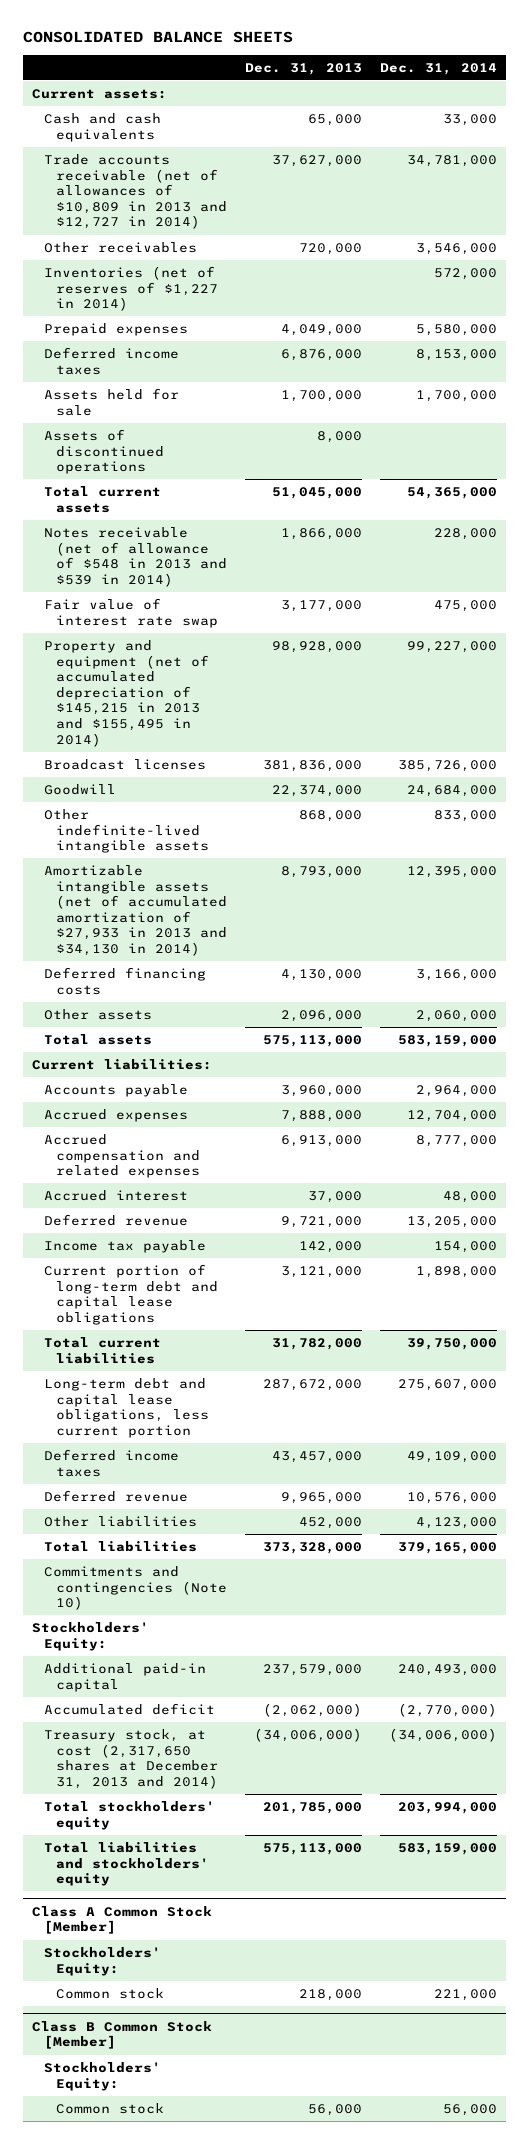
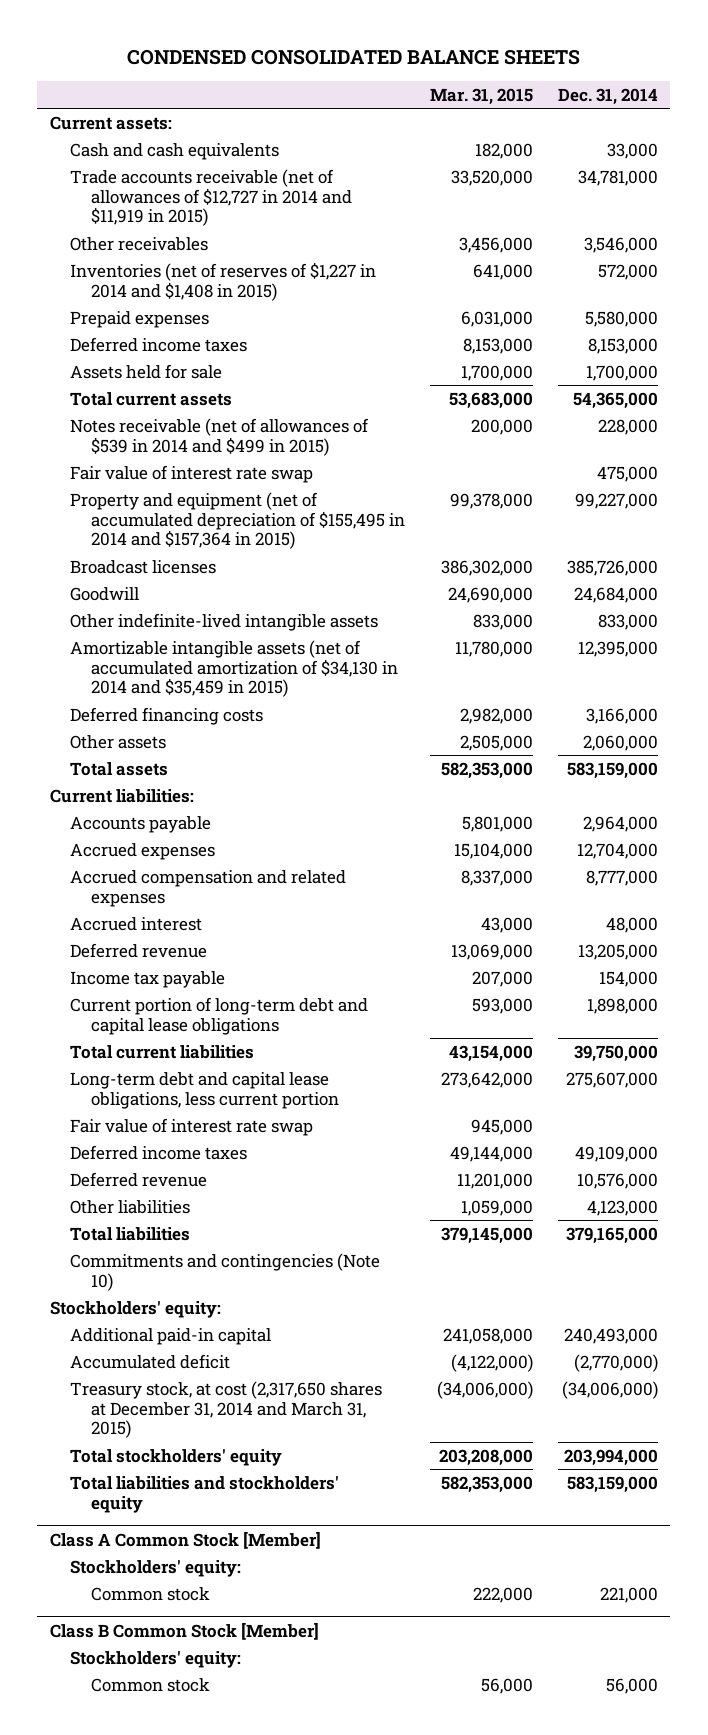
- CONSOLIDATED BALANCE SHEETS
+ CONDENSED CONSOLIDATED BALANCE SHEETS
- | Dec. 31, 2013 | Dec. 31, 2014
+ | Mar. 31, 2015 | Dec. 31, 2014
- Trade accounts receivable (net of allowances of $10,809 in 2013 and $12,727 in 2014) | 37,627,000 | 34,781,000
+ Trade accounts receivable (net of allowances of $12,727 in 2014 and $11,919 in 2015) | 33,520,000 | 34,781,000
- Inventories (net of reserves of $1,227 in 2014) | | 572,000
+ Inventories (net of reserves of $1,227 in 2014 and $1,408 in 2015) | 641,000 | 572,000
- Assets of discontinued operations | 8,000 |
- Notes receivable (net of allowance of $548 in 2013 and $539 in 2014) | 1,866,000 | 228,000
+ Notes receivable (net of allowances of $539 in 2014 and $499 in 2015) | 200,000 | 228,000
- Property and equipment (net of accumulated depreciation of $145,215 in 2013 and $155,495 in 2014) | 98,928,000 | 99,227,000
+ Property and equipment (net of accumulated depreciation of $155,495 in 2014 and $157,364 in 2015) | 99,378,000 | 99,227,000
- Amortizable intangible assets (net of accumulated amortization of $27,933 in 2013 and $34,130 in 2014) | 8,793,000 | 12,395,000
+ Amortizable intangible assets (net of accumulated amortization of $34,130 in 2014 and $35,459 in 2015) | 11,780,000 | 12,395,000
+ Fair value of interest rate swap | 945,000 |
- Stockholders' Equity:
+ Stockholders' equity:
- Treasury stock, at cost (2,317,650 shares at December 31, 2013 and 2014) | (34,006,000) | (34,006,000)
+ Treasury stock, at cost (2,317,650 shares at December 31, 2014 and March 31, 2015) | (34,006,000) | (34,006,000)
@ Class A Common Stock [Member]
- Stockholders' Equity:
+ Stockholders' equity:
@ Class B Common Stock [Member]
- Stockholders' Equity:
+ Stockholders' equity:

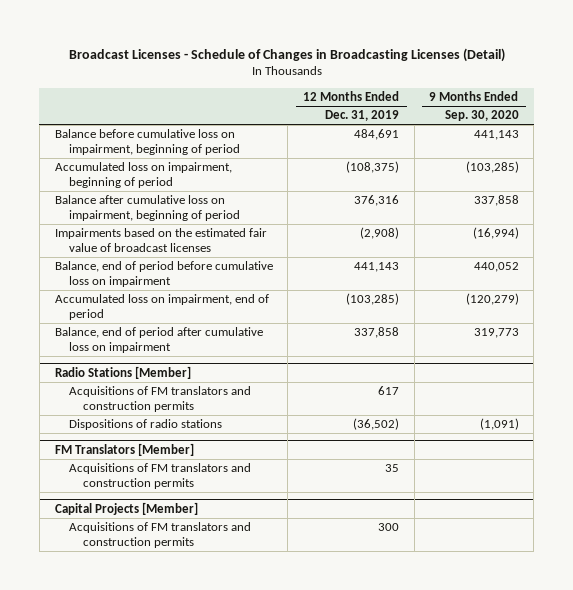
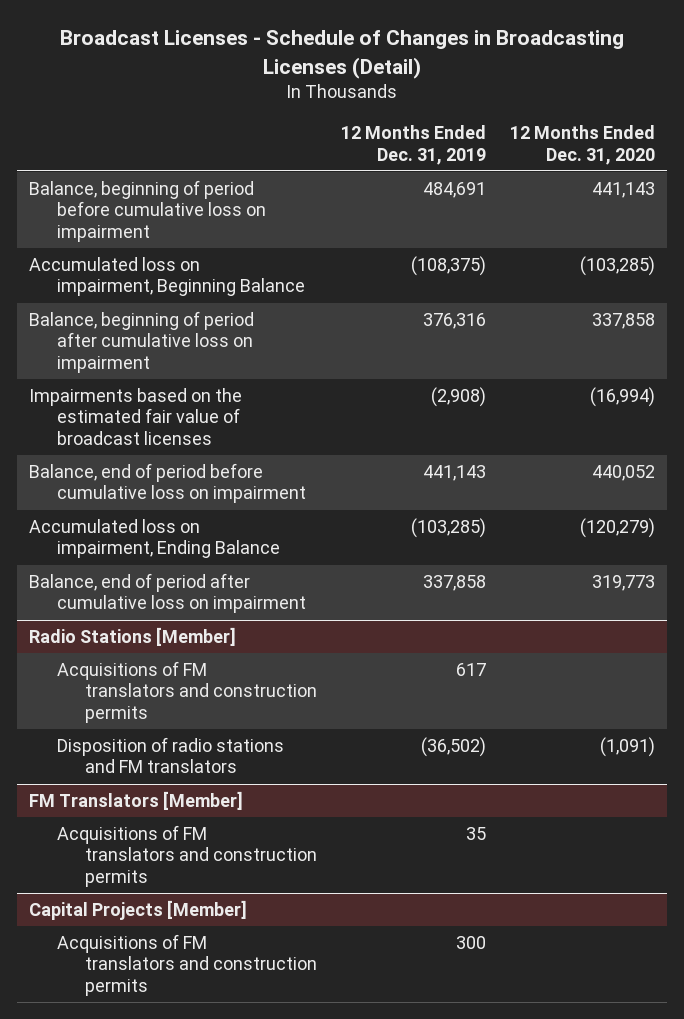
- | 12 Months Ended Dec. 31, 2019 | 9 Months Ended Sep. 30, 2020
+ | 12 Months Ended Dec. 31, 2019 | 12 Months Ended Dec. 31, 2020
- Balance before cumulative loss on impairment, beginning of period | 484,691 | 441,143
- Accumulated loss on impairment, beginning of period | (108,375) | (103,285)
- Balance after cumulative loss on impairment, beginning of period | 376,316 | 337,858
+ Balance, beginning of period before cumulative loss on impairment | 484,691 | 441,143
+ Accumulated loss on impairment, Beginning Balance | (108,375) | (103,285)
+ Balance, beginning of period after cumulative loss on impairment | 376,316 | 337,858
- Accumulated loss on impairment, end of period | (103,285) | (120,279)
+ Accumulated loss on impairment, Ending Balance | (103,285) | (120,279)
@ Radio Stations [Member]
- Dispositions of radio stations | (36,502) | (1,091)
+ Disposition of radio stations and FM translators | (36,502) | (1,091)

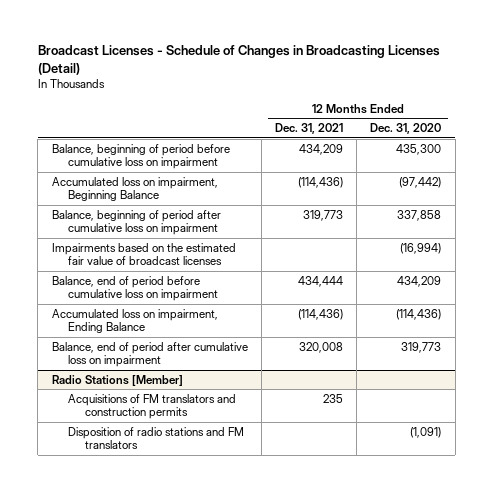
- | 12 Months Ended Dec. 31, 2019 | 12 Months Ended Dec. 31, 2020
+ | 12 Months Ended Dec. 31, 2021 | 12 Months Ended Dec. 31, 2020
- Balance, beginning of period before cumulative loss on impairment | 484,691 | 441,143
- Accumulated loss on impairment, Beginning Balance | (108,375) | (103,285)
+ Balance, beginning of period before cumulative loss on impairment | 434,209 | 435,300
+ Accumulated loss on impairment, Beginning Balance | (114,436) | (97,442)
- Balance, end of period before cumulative loss on impairment | 441,143 | 440,052
- Accumulated loss on impairment, Ending Balance | (103,285) | (120,279)
+ Balance, end of period before cumulative loss on impairment | 434,444 | 434,209
+ Accumulated loss on impairment, Ending Balance | (114,436) | (114,436)
- FM Translators [Member]
- Acquisitions of FM translators and construction permits | 35 |
- Capital Projects [Member]
- Acquisitions of FM translators and construction permits | 300 |

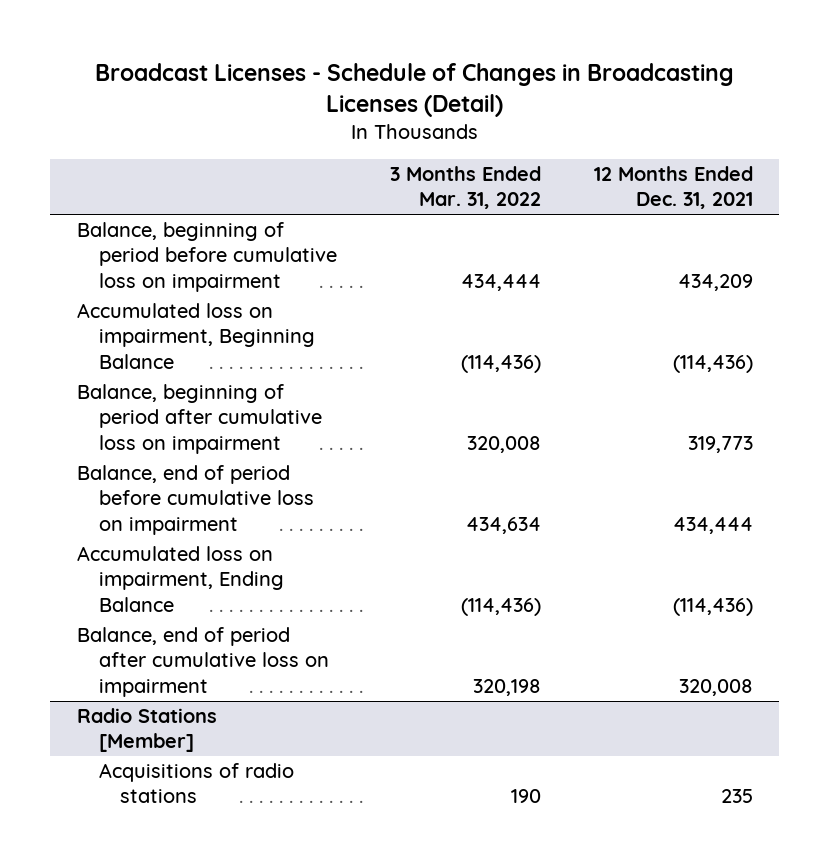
- | 12 Months Ended Dec. 31, 2021 | 12 Months Ended Dec. 31, 2020
+ | 3 Months Ended Mar. 31, 2022 | 12 Months Ended Dec. 31, 2021
- Impairments based on the estimated fair value of broadcast licenses | | (16,994)
@ Radio Stations [Member]
- Acquisitions of FM translators and construction permits | 235 |
- Disposition of radio stations and FM translators | | (1,091)
+ Acquisitions of radio stations | 190 | 235

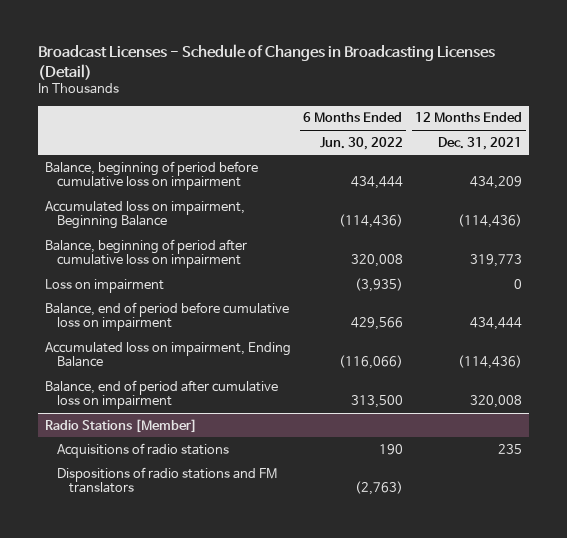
- | 3 Months Ended Mar. 31, 2022 | 12 Months Ended Dec. 31, 2021
+ | 6 Months Ended Jun. 30, 2022 | 12 Months Ended Dec. 31, 2021
+ Loss on impairment | (3,935) | 0
@ Radio Stations [Member]
+ Dispositions of radio stations and FM translators | (2,763) |

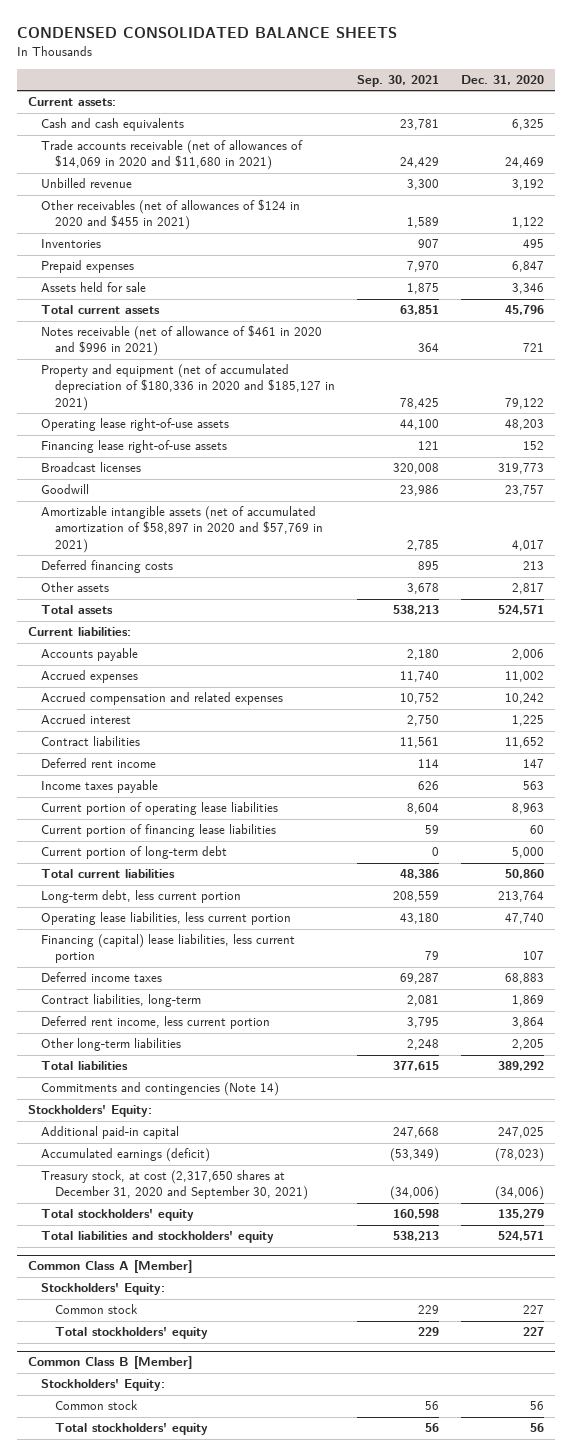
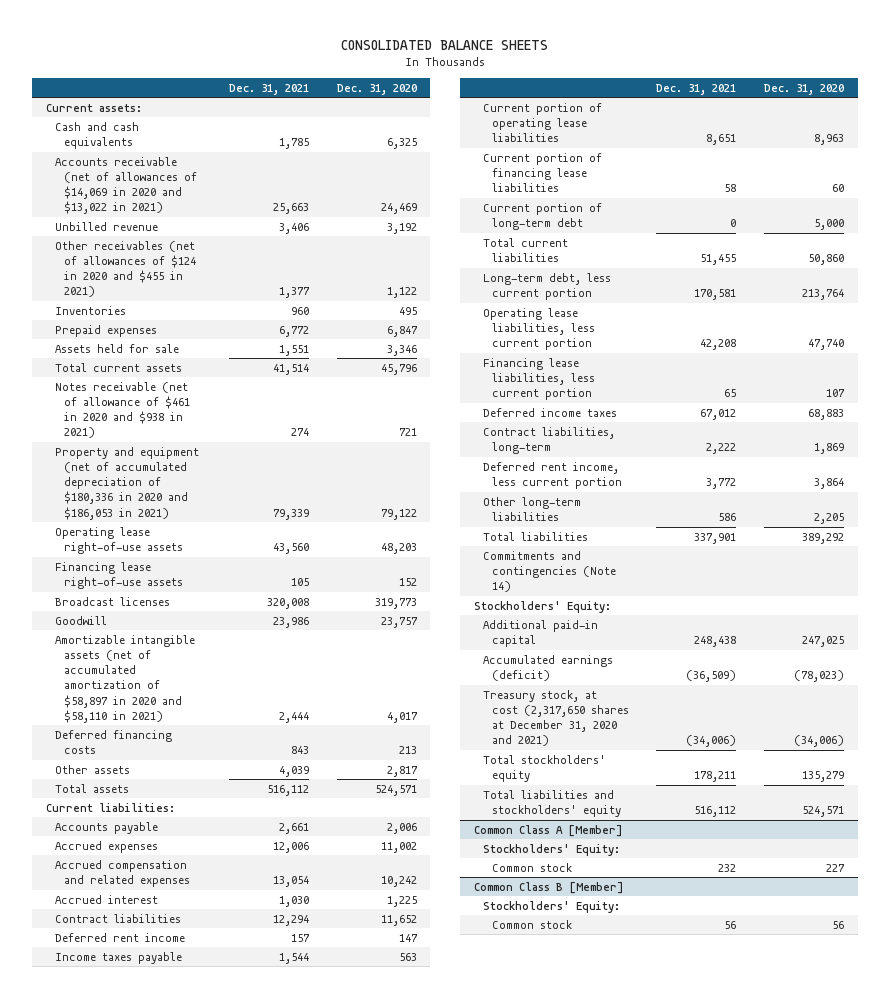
- CONDENSED CONSOLIDATED BALANCE SHEETS
+ CONSOLIDATED BALANCE SHEETS
- | Sep. 30, 2021 | Dec. 31, 2020
+ | Dec. 31, 2021 | Dec. 31, 2020
- Trade accounts receivable (net of allowances of $14,069 in 2020 and $11,680 in 2021) | 24,429 | 24,469
+ Accounts receivable (net of allowances of $14,069 in 2020 and $13,022 in 2021) | 25,663 | 24,469
- Notes receivable (net of allowance of $461 in 2020 and $996 in 2021) | 364 | 721
- Property and equipment (net of accumulated depreciation of $180,336 in 2020 and $185,127 in 2021) | 78,425 | 79,122
+ Notes receivable (net of allowance of $461 in 2020 and $938 in 2021) | 274 | 721
+ Property and equipment (net of accumulated depreciation of $180,336 in 2020 and $186,053 in 2021) | 79,339 | 79,122
- Amortizable intangible assets (net of accumulated amortization of $58,897 in 2020 and $57,769 in 2021) | 2,785 | 4,017
+ Amortizable intangible assets (net of accumulated amortization of $58,897 in 2020 and $58,110 in 2021) | 2,444 | 4,017
- Financing (capital) lease liabilities, less current portion | 79 | 107
+ Financing lease liabilities, less current portion | 65 | 107
- Treasury stock, at cost (2,317,650 shares at December 31, 2020 and September 30, 2021) | (34,006) | (34,006)
+ Treasury stock, at cost (2,317,650 shares at December 31, 2020 and 2021) | (34,006) | (34,006)
@ Common Class A [Member]
- Total stockholders' equity | 229 | 227
@ Common Class B [Member]
- Total stockholders' equity | 56 | 56

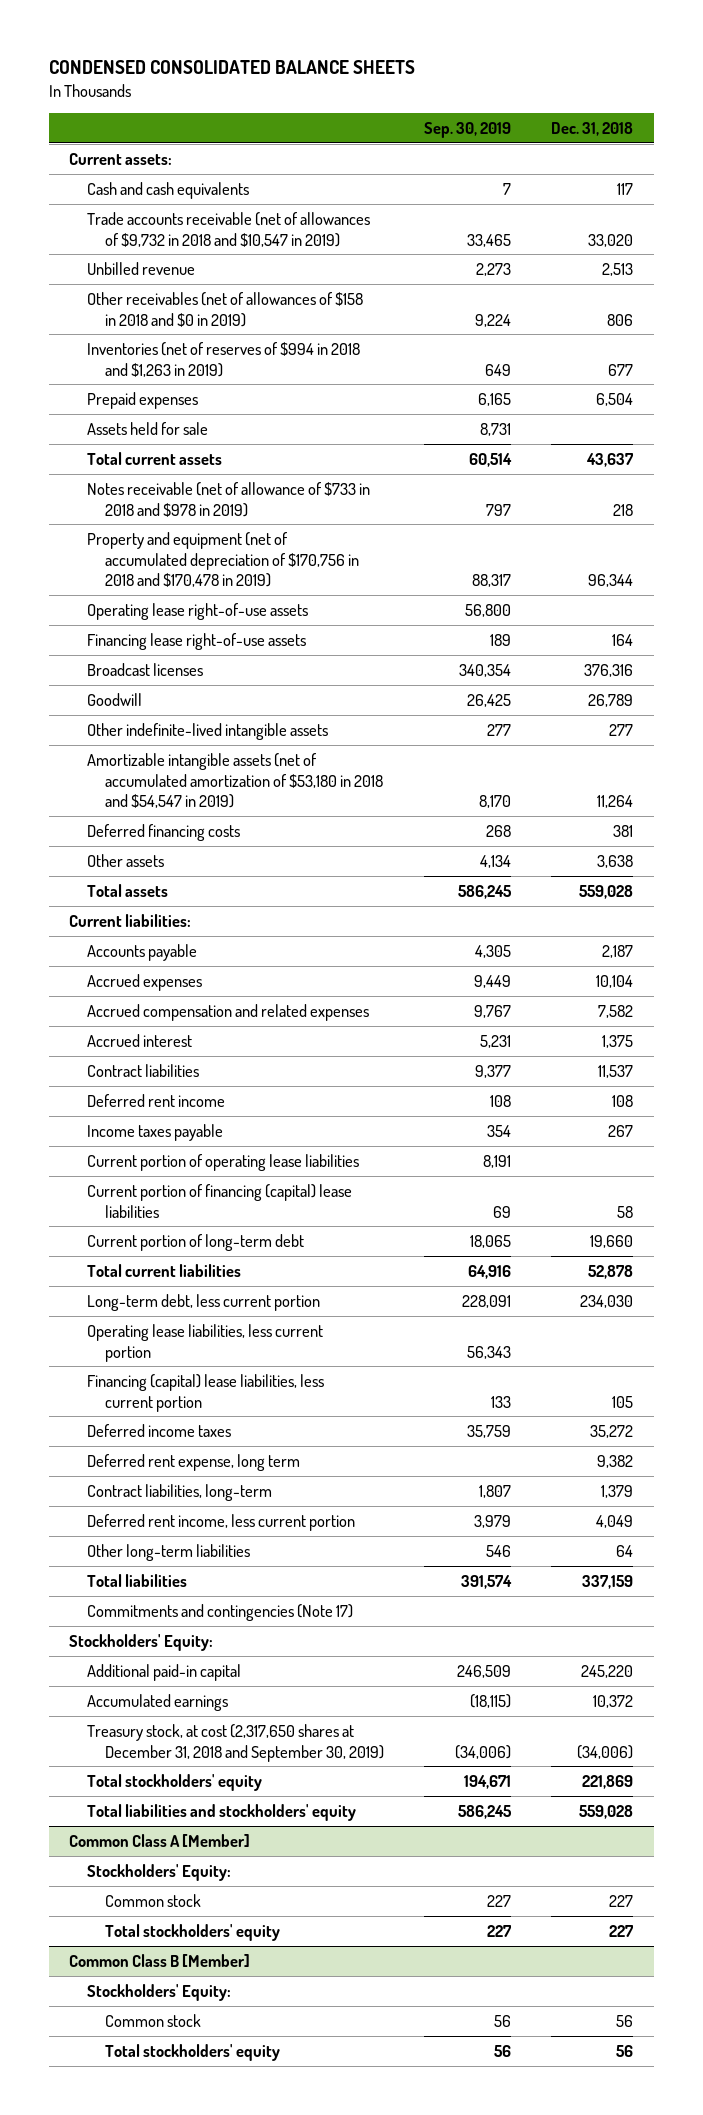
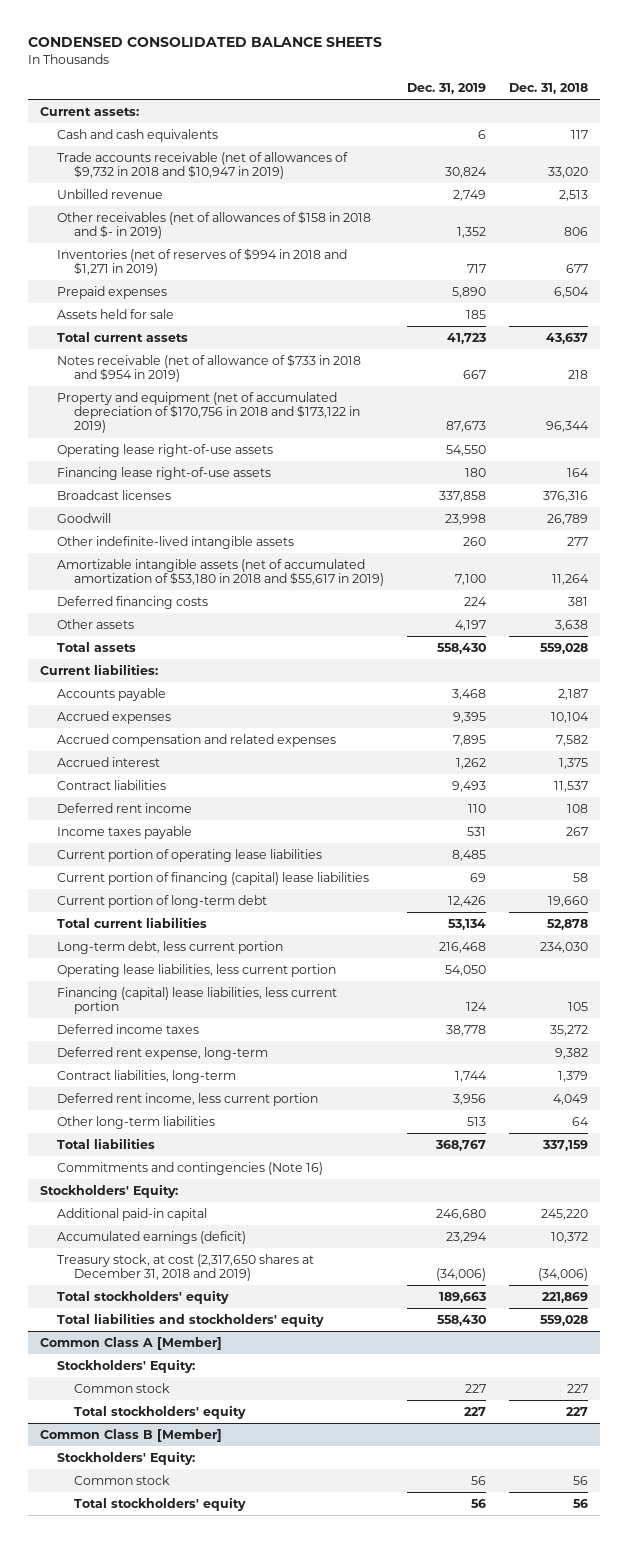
- | Sep. 30, 2019 | Dec. 31, 2018
+ | Dec. 31, 2019 | Dec. 31, 2018
- Trade accounts receivable (net of allowances of $9,732 in 2018 and $10,547 in 2019) | 33,465 | 33,020
+ Trade accounts receivable (net of allowances of $9,732 in 2018 and $10,947 in 2019) | 30,824 | 33,020
- Other receivables (net of allowances of $158 in 2018 and $0 in 2019) | 9,224 | 806
- Inventories (net of reserves of $994 in 2018 and $1,263 in 2019) | 649 | 677
+ Other receivables (net of allowances of $158 in 2018 and $- in 2019) | 1,352 | 806
+ Inventories (net of reserves of $994 in 2018 and $1,271 in 2019) | 717 | 677
- Notes receivable (net of allowance of $733 in 2018 and $978 in 2019) | 797 | 218
- Property and equipment (net of accumulated depreciation of $170,756 in 2018 and $170,478 in 2019) | 88,317 | 96,344
+ Notes receivable (net of allowance of $733 in 2018 and $954 in 2019) | 667 | 218
+ Property and equipment (net of accumulated depreciation of $170,756 in 2018 and $173,122 in 2019) | 87,673 | 96,344
- Amortizable intangible assets (net of accumulated amortization of $53,180 in 2018 and $54,547 in 2019) | 8,170 | 11,264
+ Amortizable intangible assets (net of accumulated amortization of $53,180 in 2018 and $55,617 in 2019) | 7,100 | 11,264
- Deferred rent expense, long term | | 9,382
+ Deferred rent expense, long-term | | 9,382
- Commitments and contingencies (Note 17)
+ Commitments and contingencies (Note 16)
- Accumulated earnings | (18,115) | 10,372
- Treasury stock, at cost (2,317,650 shares at December 31, 2018 and September 30, 2019) | (34,006) | (34,006)
+ Accumulated earnings (deficit) | 23,294 | 10,372
+ Treasury stock, at cost (2,317,650 shares at December 31, 2018 and 2019) | (34,006) | (34,006)

